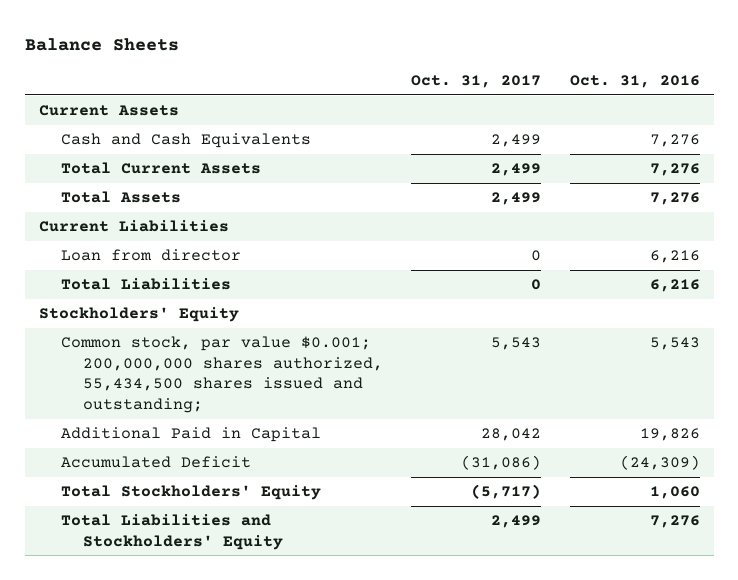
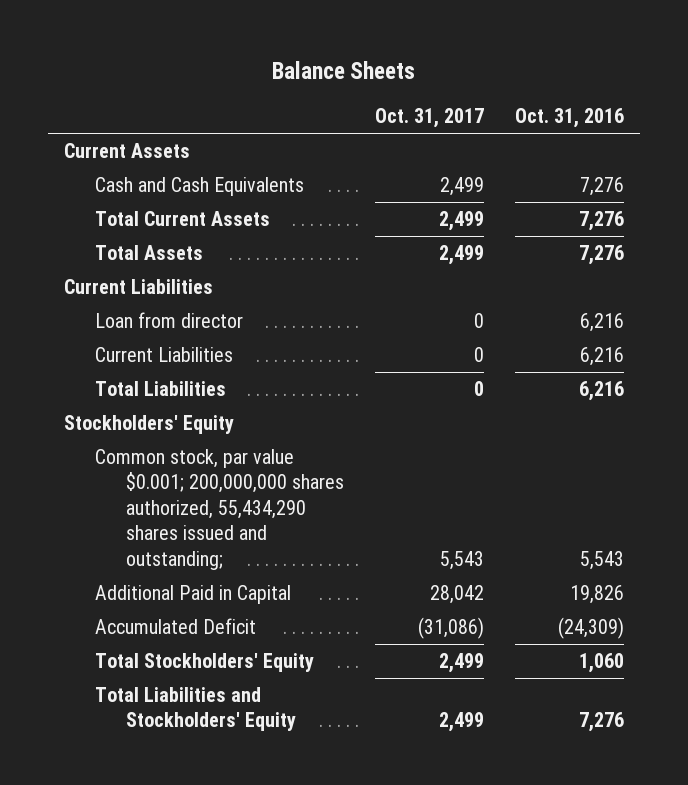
+ Current Liabilities | 0 | 6,216
- Common stock, par value $0.001; 200,000,000 shares authorized, 55,434,500 shares issued and outstanding; | 5,543 | 5,543
+ Common stock, par value $0.001; 200,000,000 shares authorized, 55,434,290 shares issued and outstanding; | 5,543 | 5,543
- Total Stockholders' Equity | (5,717) | 1,060
+ Total Stockholders' Equity | 2,499 | 1,060

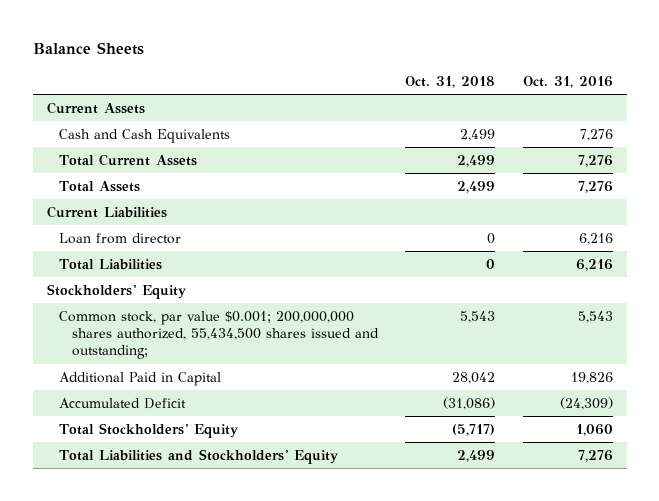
- | Oct. 31, 2017 | Oct. 31, 2016
+ | Oct. 31, 2018 | Oct. 31, 2016
- Current Liabilities | 0 | 6,216
- Common stock, par value $0.001; 200,000,000 shares authorized, 55,434,290 shares issued and outstanding; | 5,543 | 5,543
+ Common stock, par value $0.001; 200,000,000 shares authorized, 55,434,500 shares issued and outstanding; | 5,543 | 5,543

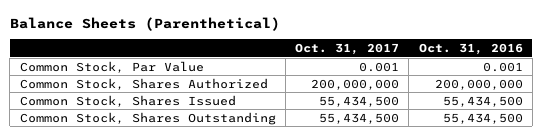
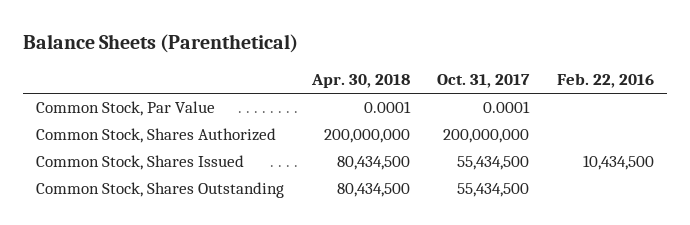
- | Oct. 31, 2017 | Oct. 31, 2016
+ | Apr. 30, 2018 | Oct. 31, 2017 | Feb. 22, 2016
- Common Stock, Par Value | 0.001 | 0.001
+ Common Stock, Par Value | 0.0001 | 0.0001 |

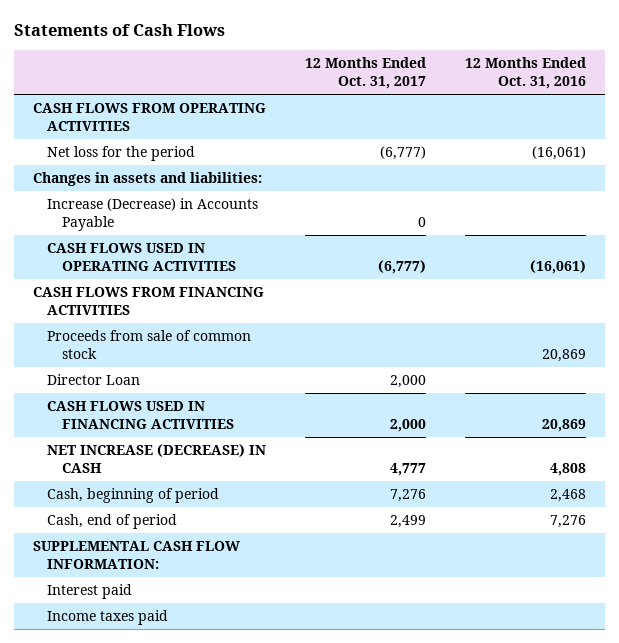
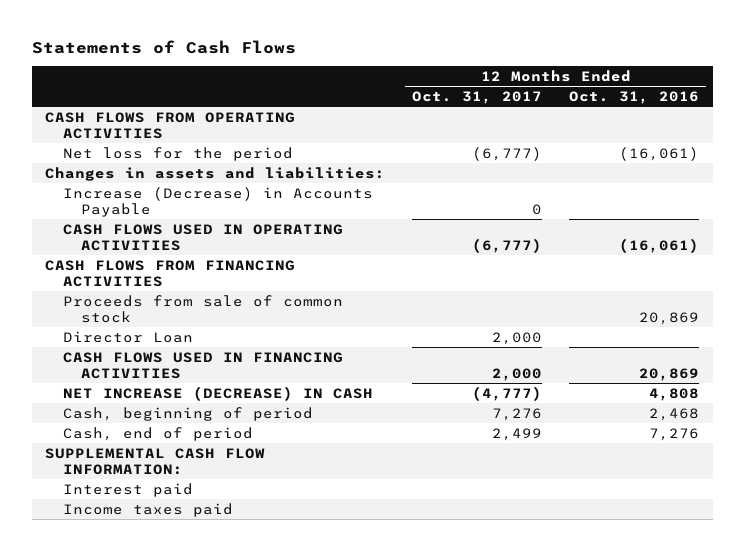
- NET INCREASE (DECREASE) IN CASH | 4,777 | 4,808
+ NET INCREASE (DECREASE) IN CASH | (4,777) | 4,808

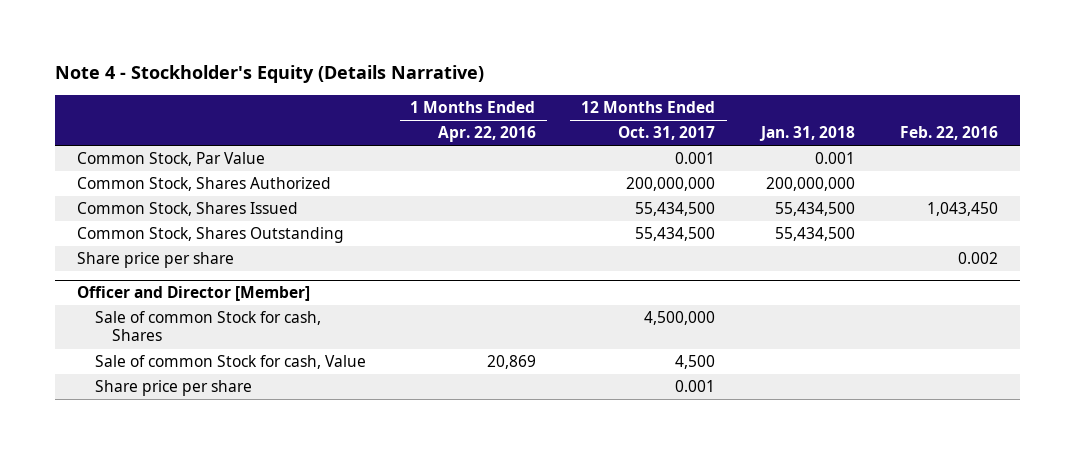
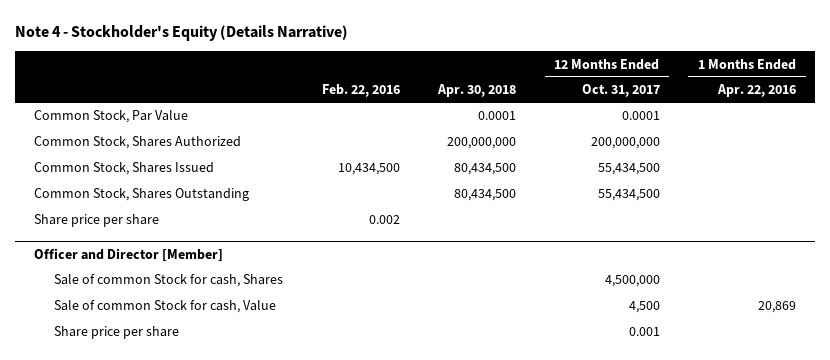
- | 1 Months Ended Apr. 22, 2016 | 12 Months Ended Oct. 31, 2017 | Jan. 31, 2018 | Feb. 22, 2016
+ | Feb. 22, 2016 | Apr. 30, 2018 | 12 Months Ended Oct. 31, 2017 | 1 Months Ended Apr. 22, 2016
- Common Stock, Par Value | | 0.001 | 0.001 |
+ Common Stock, Par Value | | 0.0001 | 0.0001 |
- Common Stock, Shares Issued | | 55,434,500 | 55,434,500 | 1,043,450
+ Common Stock, Shares Issued | 10,434,500 | 80,434,500 | 55,434,500 |

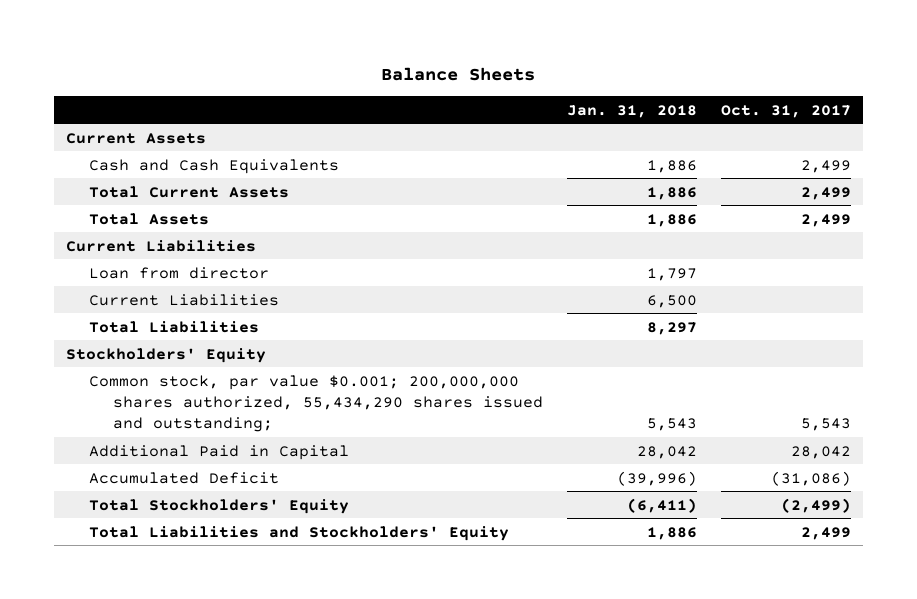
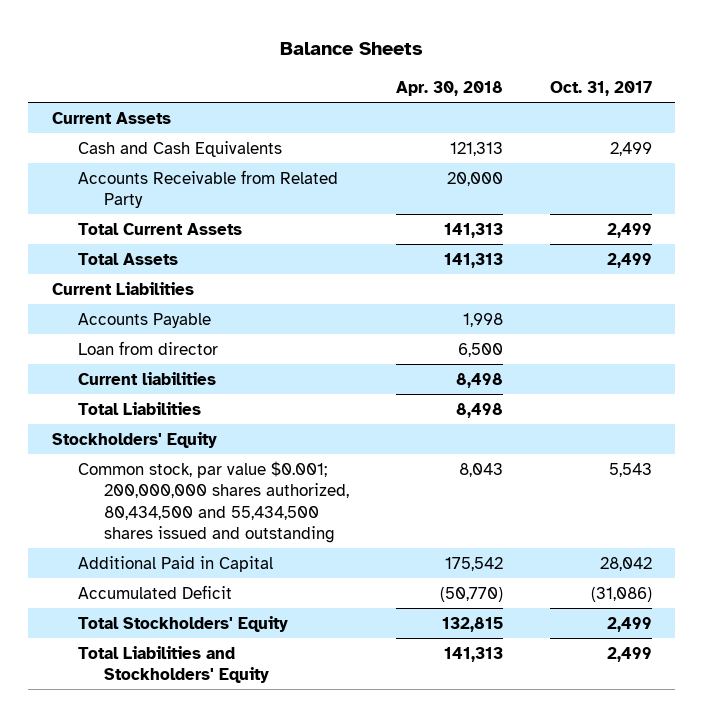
- | Jan. 31, 2018 | Oct. 31, 2017
+ | Apr. 30, 2018 | Oct. 31, 2017
+ Accounts Receivable from Related Party | 20,000 |
+ Accounts Payable | 1,998 |
- Current Liabilities | 6,500 |
+ Current liabilities | 8,498 |
- Common stock, par value $0.001; 200,000,000 shares authorized, 55,434,290 shares issued and outstanding; | 5,543 | 5,543
+ Common stock, par value $0.001; 200,000,000 shares authorized, 80,434,500 and 55,434,500 shares issued and outstanding | 8,043 | 5,543
- Total Stockholders' Equity | (6,411) | (2,499)
+ Total Stockholders' Equity | 132,815 | 2,499

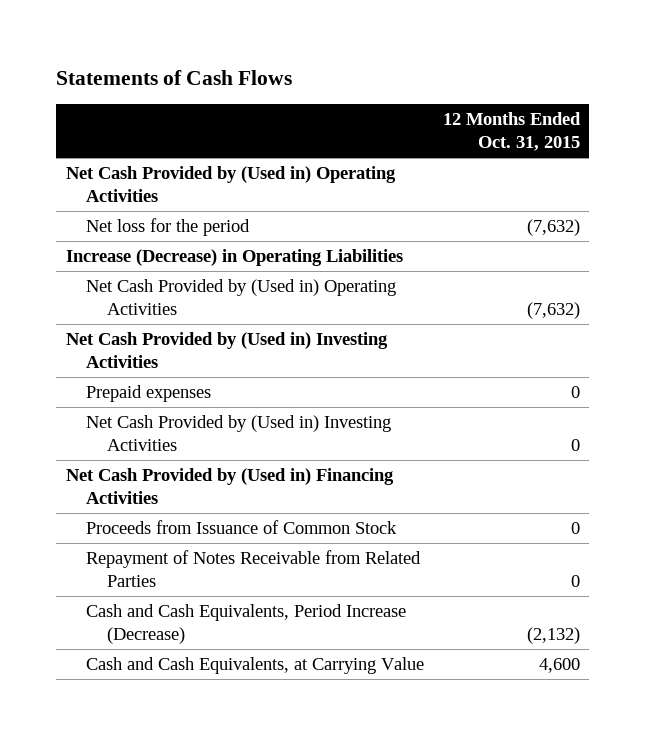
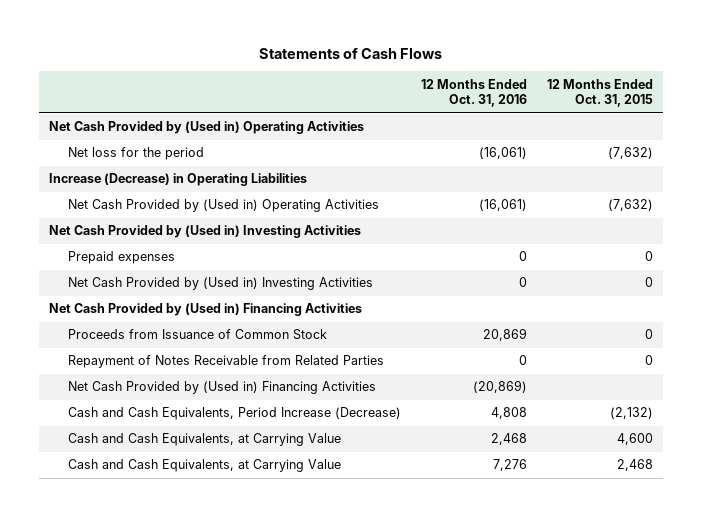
- | 12 Months Ended Oct. 31, 2015
+ | 12 Months Ended Oct. 31, 2016 | 12 Months Ended Oct. 31, 2015
+ Net Cash Provided by (Used in) Financing Activities | (20,869) |
+ Cash and Cash Equivalents, at Carrying Value | 7,276 | 2,468

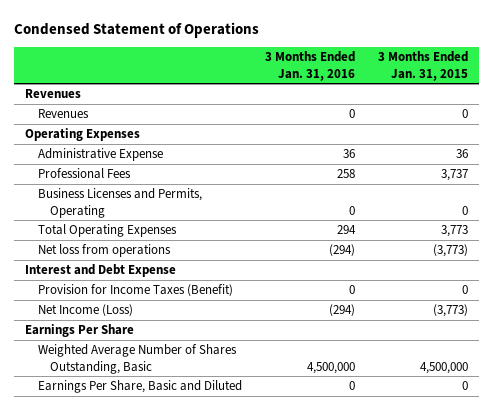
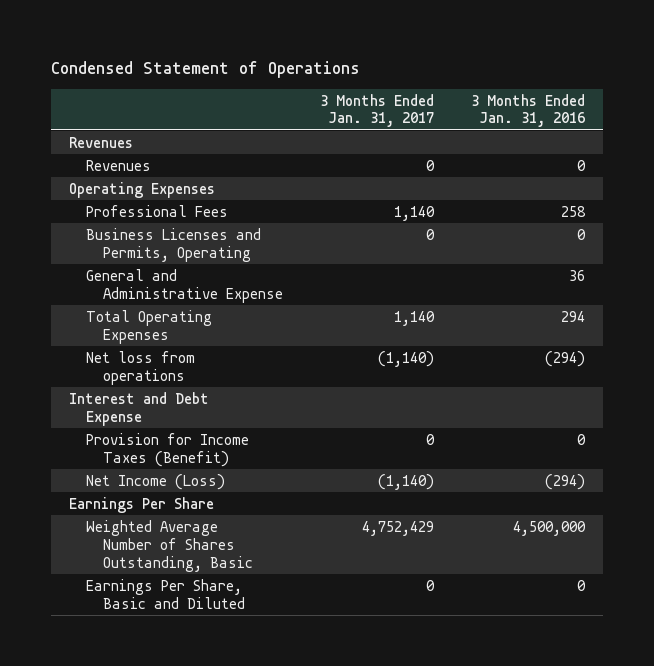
- | 3 Months Ended Jan. 31, 2016 | 3 Months Ended Jan. 31, 2015
+ | 3 Months Ended Jan. 31, 2017 | 3 Months Ended Jan. 31, 2016
- Administrative Expense | 36 | 36
+ General and Administrative Expense | | 36

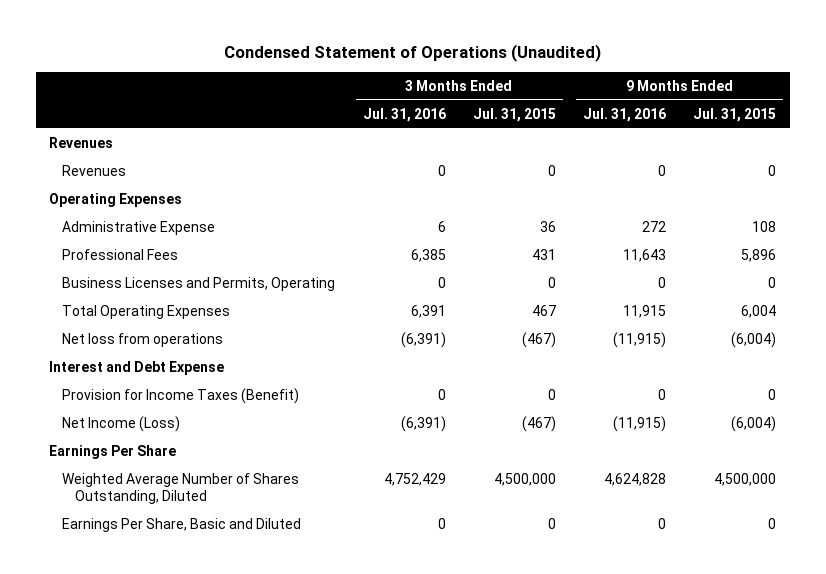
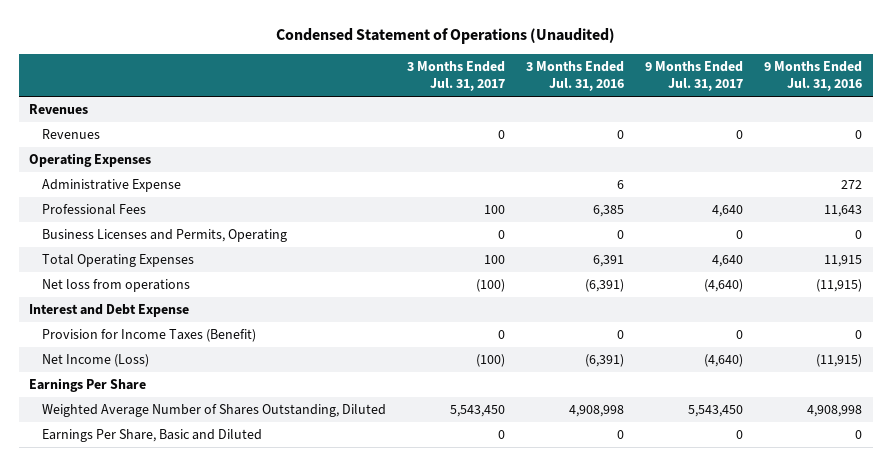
- | 3 Months Ended Jul. 31, 2016 | 3 Months Ended Jul. 31, 2015 | 9 Months Ended Jul. 31, 2016 | 9 Months Ended Jul. 31, 2015
+ | 3 Months Ended Jul. 31, 2017 | 3 Months Ended Jul. 31, 2016 | 9 Months Ended Jul. 31, 2017 | 9 Months Ended Jul. 31, 2016
- Weighted Average Number of Shares Outstanding, Diluted | 4,752,429 | 4,500,000 | 4,624,828 | 4,500,000
+ Weighted Average Number of Shares Outstanding, Diluted | 5,543,450 | 4,908,998 | 5,543,450 | 4,908,998

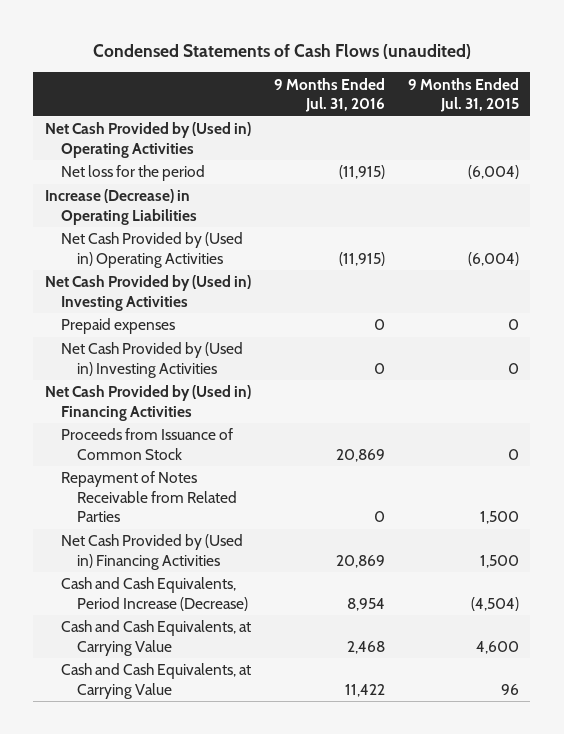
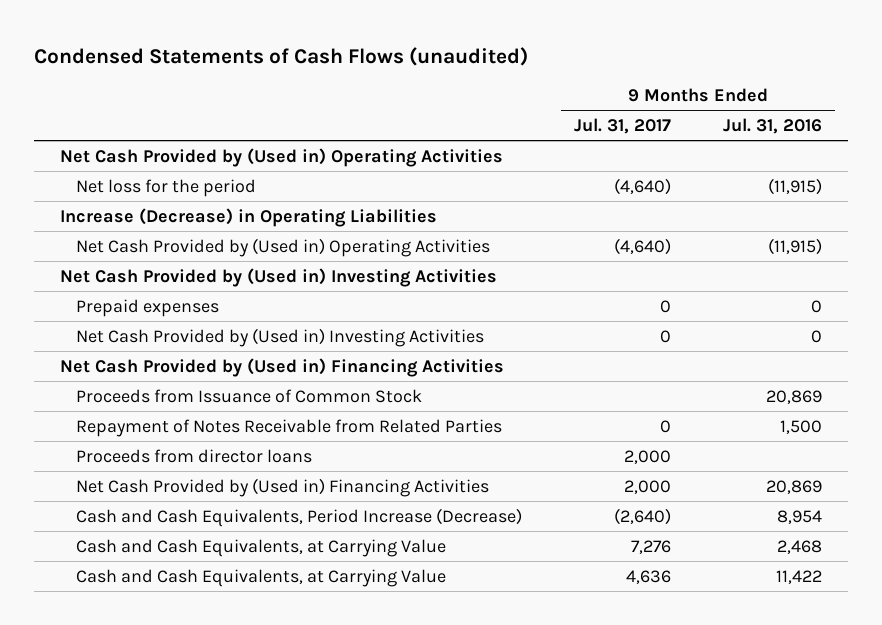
- | 9 Months Ended Jul. 31, 2016 | 9 Months Ended Jul. 31, 2015
+ | 9 Months Ended Jul. 31, 2017 | 9 Months Ended Jul. 31, 2016
- Repayment of Notes Receivable from Related Parties | 0 | 1,500
+ Repayment of Notes Receivable from Related Parties | 0 | 1,500
+ Proceeds from director loans | 2,000 |

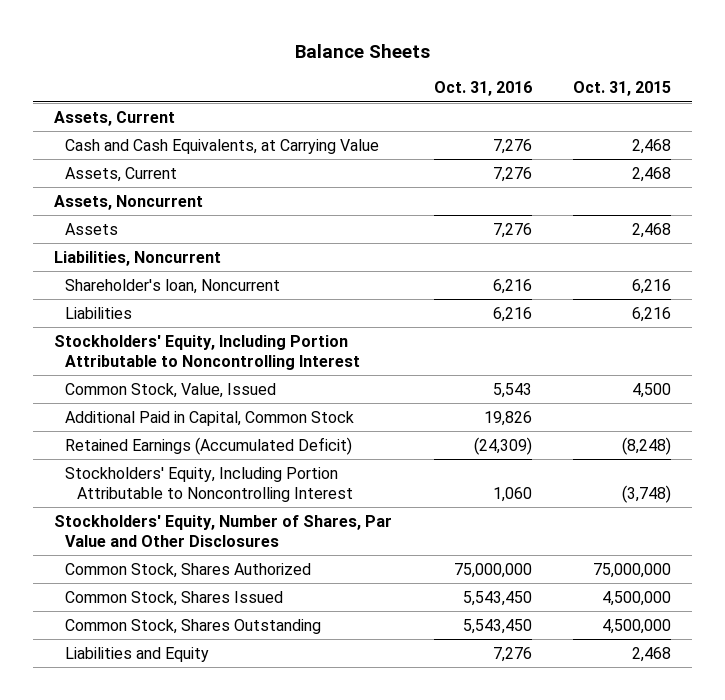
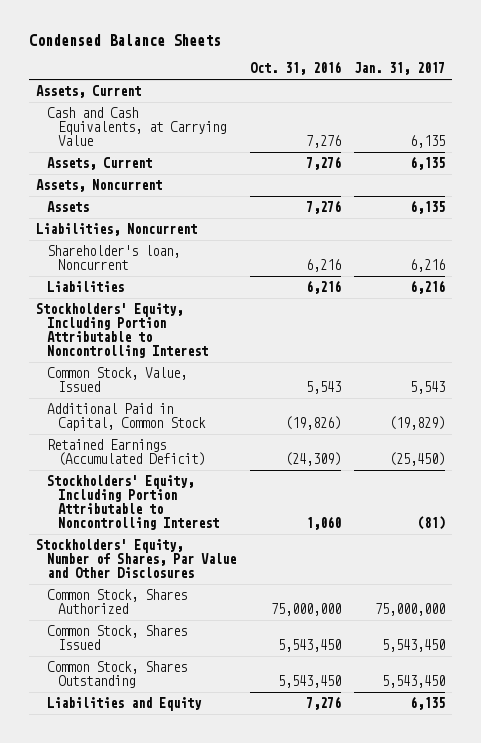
- Balance Sheets
+ Condensed Balance Sheets
- | Oct. 31, 2016 | Oct. 31, 2015
+ | Oct. 31, 2016 | Jan. 31, 2017
- Additional Paid in Capital, Common Stock | 19,826 |
+ Additional Paid in Capital, Common Stock | (19,826) | (19,829)

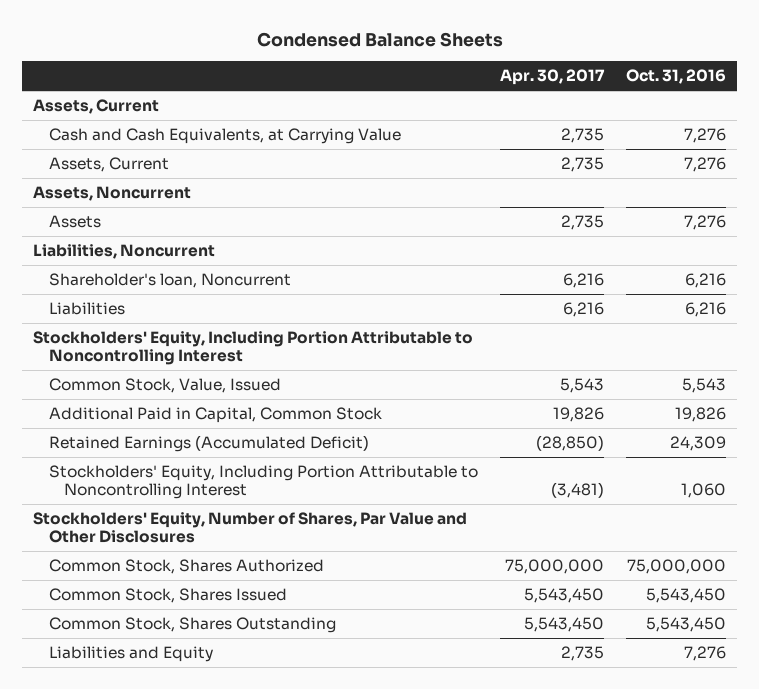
- | Oct. 31, 2016 | Jan. 31, 2017
+ | Apr. 30, 2017 | Oct. 31, 2016
- Additional Paid in Capital, Common Stock | (19,826) | (19,829)
- Retained Earnings (Accumulated Deficit) | (24,309) | (25,450)
+ Additional Paid in Capital, Common Stock | 19,826 | 19,826
+ Retained Earnings (Accumulated Deficit) | (28,850) | 24,309

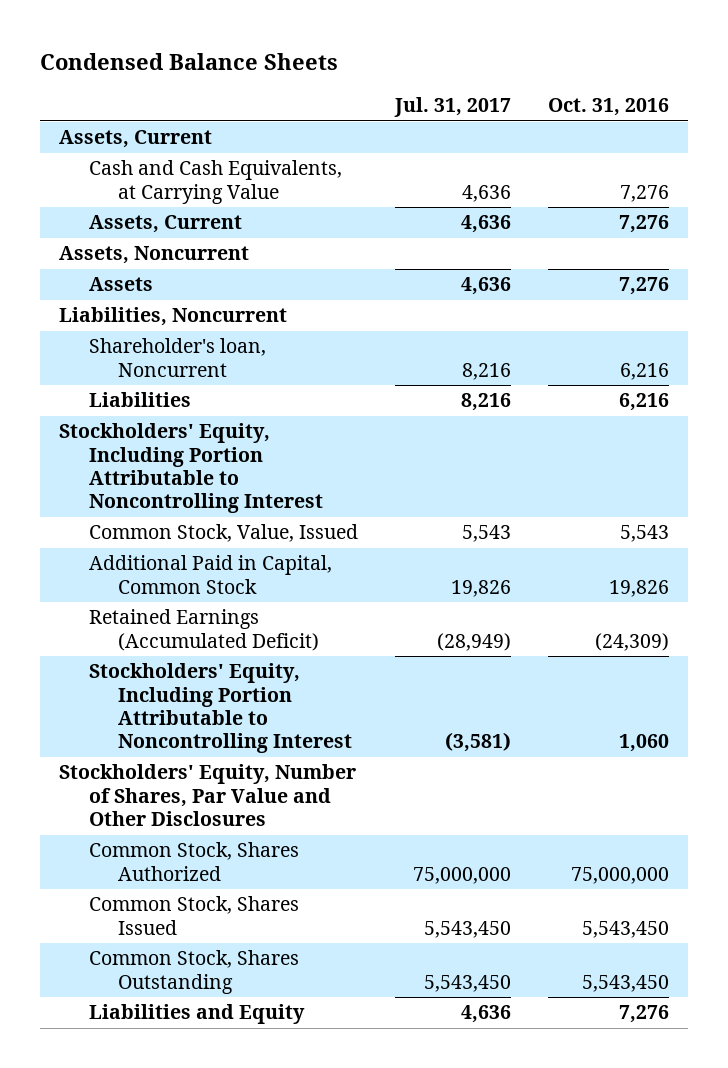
- | Apr. 30, 2017 | Oct. 31, 2016
+ | Jul. 31, 2017 | Oct. 31, 2016
- Retained Earnings (Accumulated Deficit) | (28,850) | 24,309
+ Retained Earnings (Accumulated Deficit) | (28,949) | (24,309)

